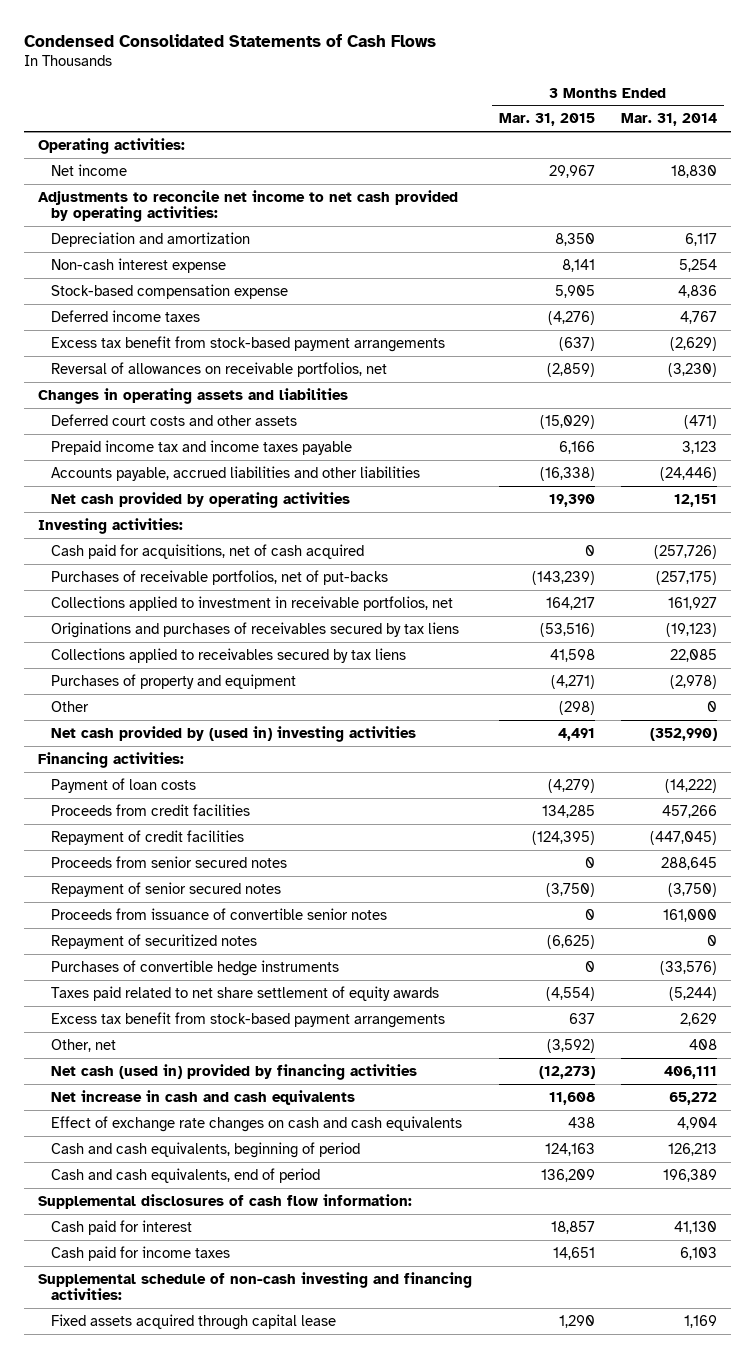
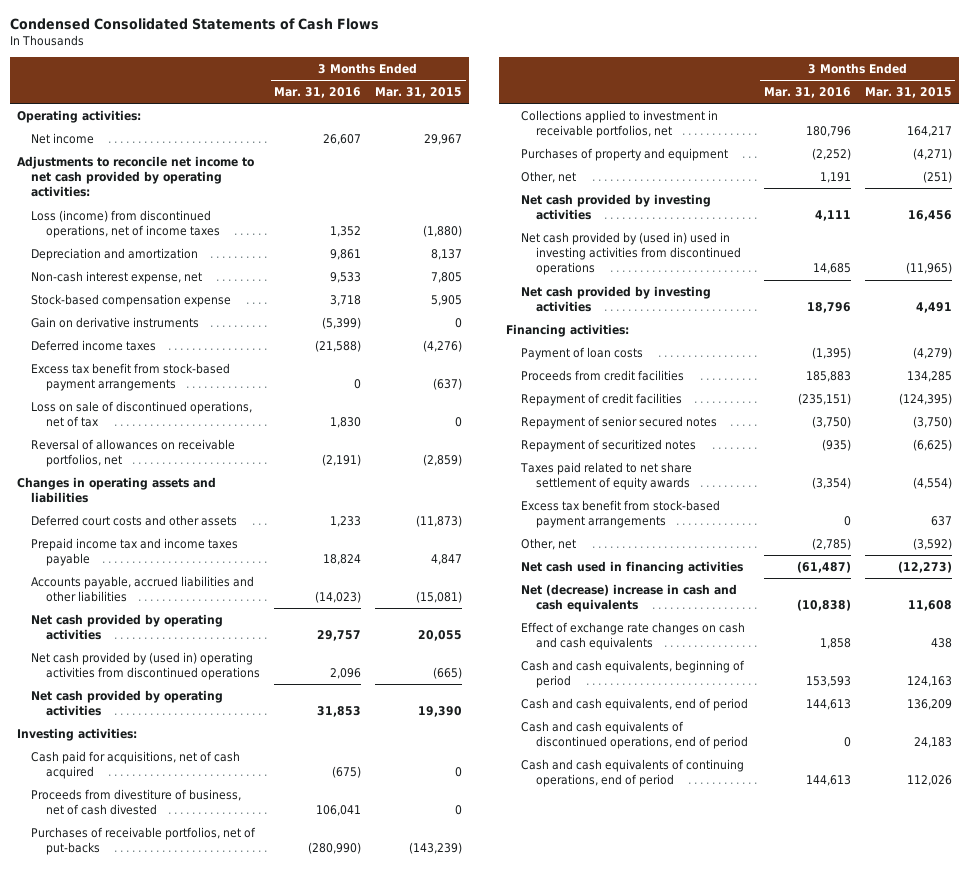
- | 3 Months Ended Mar. 31, 2015 | 3 Months Ended Mar. 31, 2014
+ | 3 Months Ended Mar. 31, 2016 | 3 Months Ended Mar. 31, 2015
- Depreciation and amortization | 8,350 | 6,117
- Non-cash interest expense | 8,141 | 5,254
+ Loss (income) from discontinued operations, net of income taxes | 1,352 | (1,880)
+ Depreciation and amortization | 9,861 | 8,137
+ Non-cash interest expense, net | 9,533 | 7,805
+ Gain on derivative instruments | (5,399) | 0
+ Loss on sale of discontinued operations, net of tax | 1,830 | 0
- Deferred court costs and other assets | (15,029) | (471)
- Prepaid income tax and income taxes payable | 6,166 | 3,123
- Accounts payable, accrued liabilities and other liabilities | (16,338) | (24,446)
+ Deferred court costs and other assets | 1,233 | (11,873)
+ Prepaid income tax and income taxes payable | 18,824 | 4,847
+ Accounts payable, accrued liabilities and other liabilities | (14,023) | (15,081)
+ Net cash provided by operating activities | 29,757 | 20,055
+ Net cash provided by (used in) operating activities from discontinued operations | 2,096 | (665)
+ Proceeds from divestiture of business, net of cash divested | 106,041 | 0
- Originations and purchases of receivables secured by tax liens | (53,516) | (19,123)
- Collections applied to receivables secured by tax liens | 41,598 | 22,085
- Other | (298) | 0
- Net cash provided by (used in) investing activities | 4,491 | (352,990)
+ Other, net | 1,191 | (251)
+ Net cash provided by investing activities | 4,111 | 16,456
+ Net cash provided by (used in) used in investing activities from discontinued operations | 14,685 | (11,965)
+ Net cash provided by investing activities | 18,796 | 4,491
- Proceeds from senior secured notes | 0 | 288,645
- Proceeds from issuance of convertible senior notes | 0 | 161,000
- Purchases of convertible hedge instruments | 0 | (33,576)
- Net cash (used in) provided by financing activities | (12,273) | 406,111
- Net increase in cash and cash equivalents | 11,608 | 65,272
+ Net cash used in financing activities | (61,487) | (12,273)
+ Net (decrease) increase in cash and cash equivalents | (10,838) | 11,608
- Supplemental disclosures of cash flow information:
- Cash paid for interest | 18,857 | 41,130
- Cash paid for income taxes | 14,651 | 6,103
- Supplemental schedule of non-cash investing and financing activities:
- Fixed assets acquired through capital lease | 1,290 | 1,169
+ Cash and cash equivalents of discontinued operations, end of period | 0 | 24,183
+ Cash and cash equivalents of continuing operations, end of period | 144,613 | 112,026

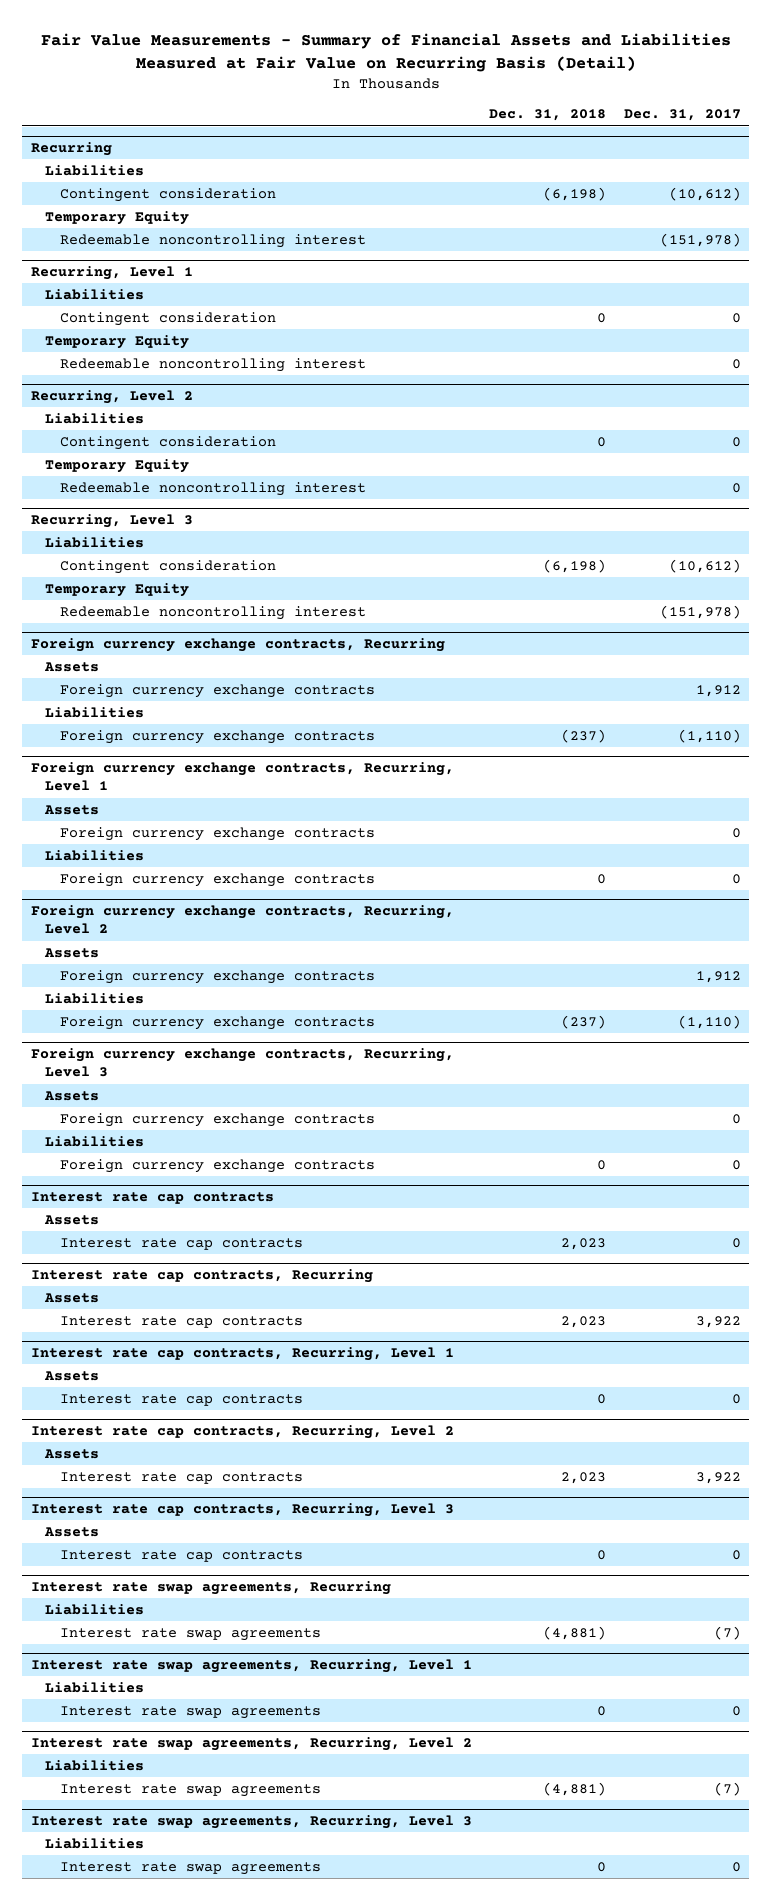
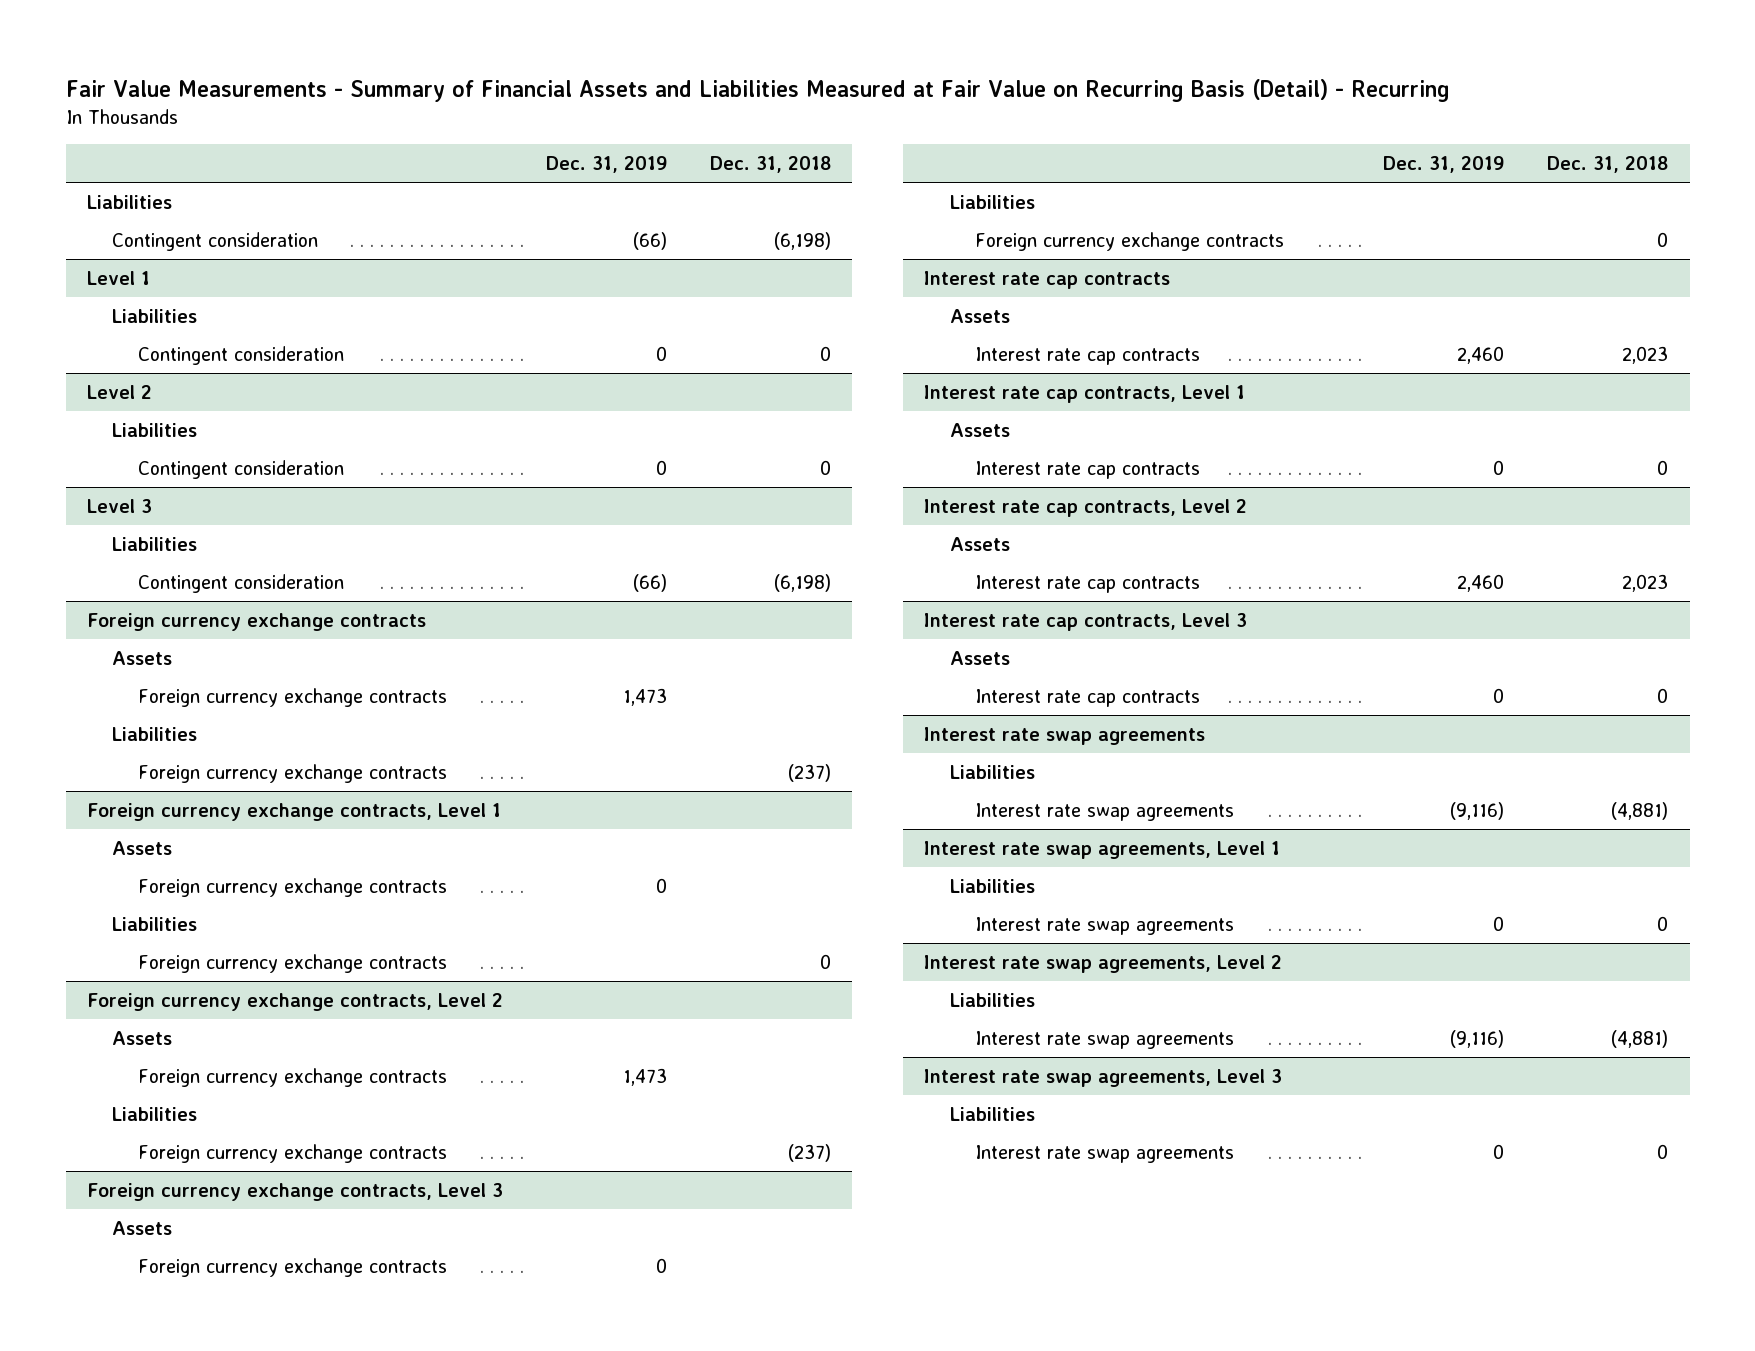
- Fair Value Measurements - Summary of Financial Assets and Liabilities Measured at Fair Value on Recurring Basis (Detail)
+ Fair Value Measurements - Summary of Financial Assets and Liabilities Measured at Fair Value on Recurring Basis (Detail) - Recurring
- | Dec. 31, 2018 | Dec. 31, 2017
+ | Dec. 31, 2019 | Dec. 31, 2018
- Recurring
- Temporary Equity
- Redeemable noncontrolling interest | | (151,978)
- Recurring, Level 1
+ Level 1
- Temporary Equity
- Redeemable noncontrolling interest | | 0
- Recurring, Level 2
+ Level 2
- Temporary Equity
- Redeemable noncontrolling interest | | 0
- Recurring, Level 3
+ Level 3
- Temporary Equity
- Redeemable noncontrolling interest | | (151,978)
- Foreign currency exchange contracts, Recurring
+ Foreign currency exchange contracts
- Foreign currency exchange contracts, Recurring, Level 1
+ Foreign currency exchange contracts, Level 1
- Foreign currency exchange contracts, Recurring, Level 2
+ Foreign currency exchange contracts, Level 2
- Foreign currency exchange contracts, Recurring, Level 3
+ Foreign currency exchange contracts, Level 3
- Interest rate cap contracts, Recurring
- Assets
- Interest rate cap contracts | 2,023 | 3,922
- Interest rate cap contracts, Recurring, Level 1
+ Interest rate cap contracts, Level 1
- Interest rate cap contracts, Recurring, Level 2
+ Interest rate cap contracts, Level 2
- Interest rate cap contracts, Recurring, Level 3
+ Interest rate cap contracts, Level 3
- Interest rate swap agreements, Recurring
+ Interest rate swap agreements
- Interest rate swap agreements, Recurring, Level 1
+ Interest rate swap agreements, Level 1
- Interest rate swap agreements, Recurring, Level 2
+ Interest rate swap agreements, Level 2
- Interest rate swap agreements, Recurring, Level 3
+ Interest rate swap agreements, Level 3

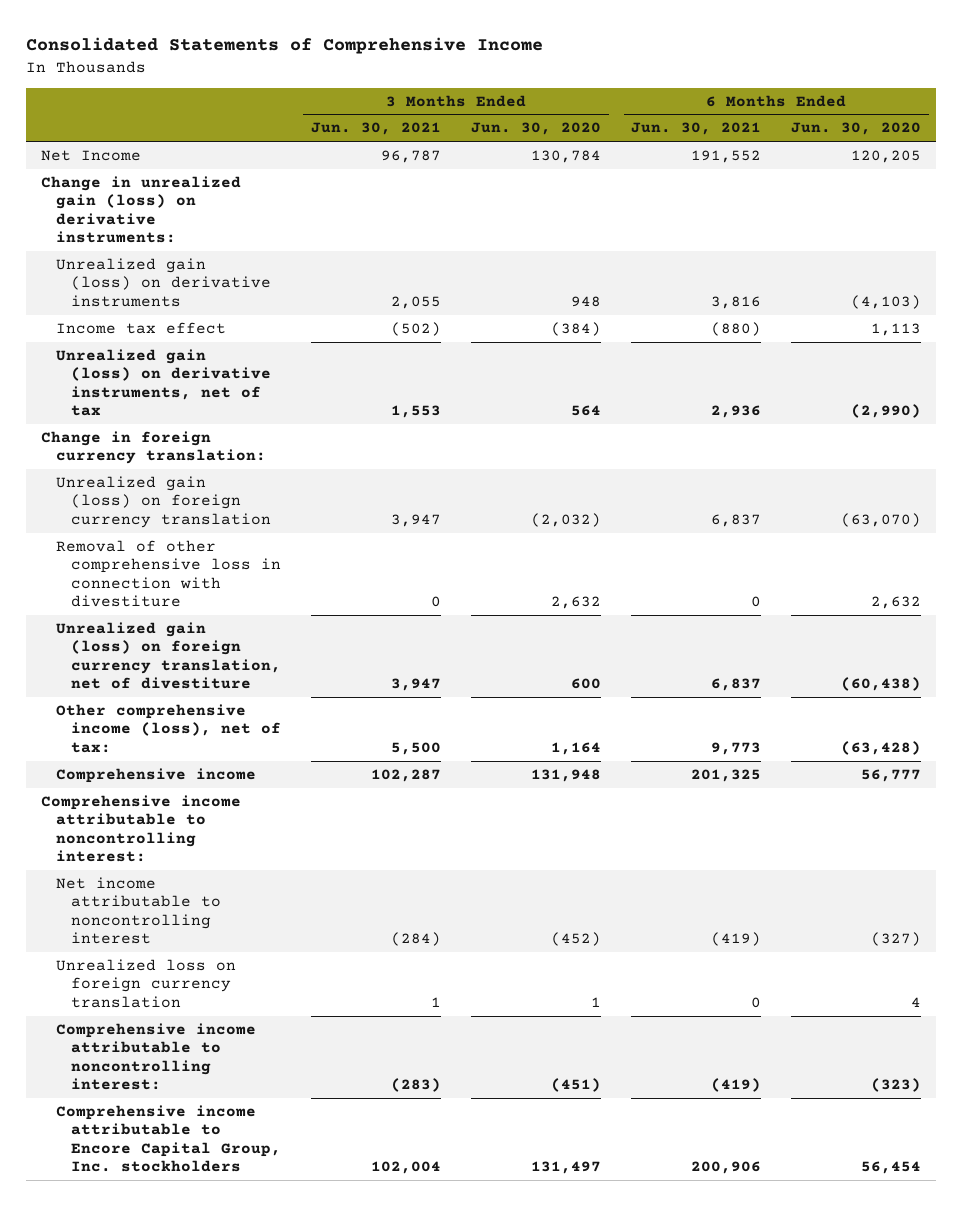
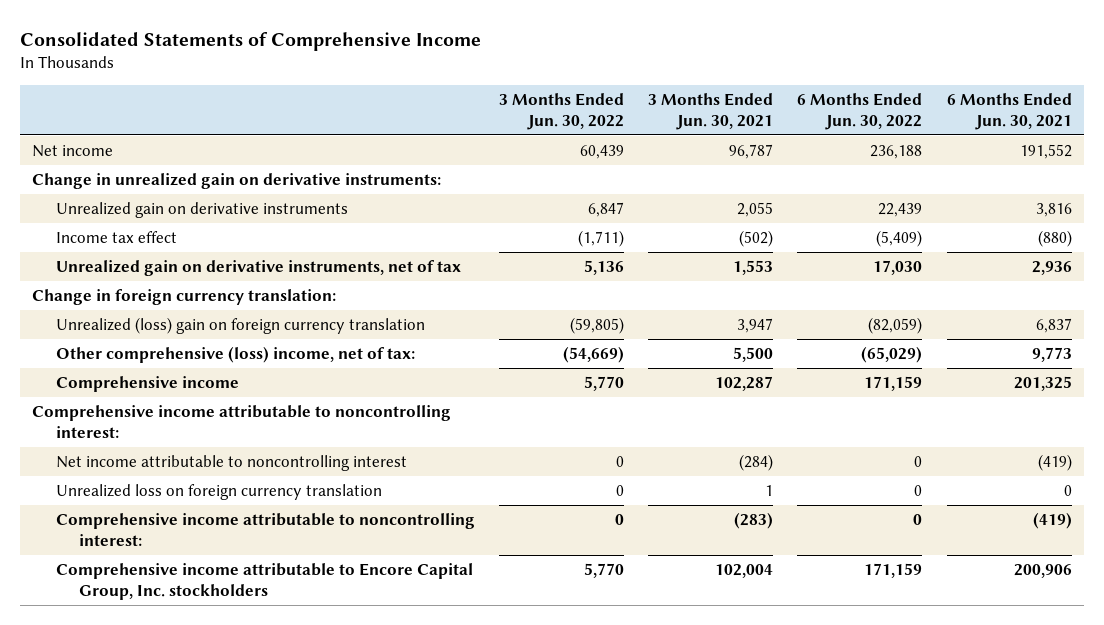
- | 3 Months Ended Jun. 30, 2021 | 3 Months Ended Jun. 30, 2020 | 6 Months Ended Jun. 30, 2021 | 6 Months Ended Jun. 30, 2020
+ | 3 Months Ended Jun. 30, 2022 | 3 Months Ended Jun. 30, 2021 | 6 Months Ended Jun. 30, 2022 | 6 Months Ended Jun. 30, 2021
- Net Income | 96,787 | 130,784 | 191,552 | 120,205
- Change in unrealized gain (loss) on derivative instruments:
- Unrealized gain (loss) on derivative instruments | 2,055 | 948 | 3,816 | (4,103)
+ Net income | 60,439 | 96,787 | 236,188 | 191,552
+ Change in unrealized gain on derivative instruments:
+ Unrealized gain on derivative instruments | 6,847 | 2,055 | 22,439 | 3,816
- Unrealized gain (loss) on derivative instruments, net of tax | 1,553 | 564 | 2,936 | (2,990)
+ Unrealized gain on derivative instruments, net of tax | 5,136 | 1,553 | 17,030 | 2,936
- Unrealized gain (loss) on foreign currency translation | 3,947 | (2,032) | 6,837 | (63,070)
- Removal of other comprehensive loss in connection with divestiture | 0 | 2,632 | 0 | 2,632
- Unrealized gain (loss) on foreign currency translation, net of divestiture | 3,947 | 600 | 6,837 | (60,438)
- Other comprehensive income (loss), net of tax: | 5,500 | 1,164 | 9,773 | (63,428)
+ Unrealized (loss) gain on foreign currency translation | (59,805) | 3,947 | (82,059) | 6,837
+ Other comprehensive (loss) income, net of tax: | (54,669) | 5,500 | (65,029) | 9,773

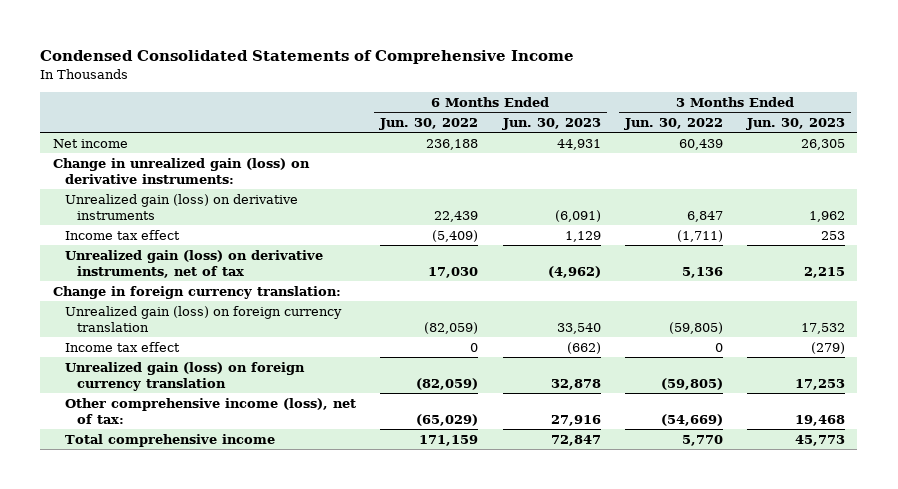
- Consolidated Statements of Comprehensive Income
+ Condensed Consolidated Statements of Comprehensive Income
- | 3 Months Ended Jun. 30, 2022 | 3 Months Ended Jun. 30, 2021 | 6 Months Ended Jun. 30, 2022 | 6 Months Ended Jun. 30, 2021
+ | 6 Months Ended Jun. 30, 2022 | 6 Months Ended Jun. 30, 2023 | 3 Months Ended Jun. 30, 2022 | 3 Months Ended Jun. 30, 2023
- Change in unrealized gain on derivative instruments:
- Unrealized gain on derivative instruments | 6,847 | 2,055 | 22,439 | 3,816
+ Change in unrealized gain (loss) on derivative instruments:
+ Unrealized gain (loss) on derivative instruments | 22,439 | (6,091) | 6,847 | 1,962
- Unrealized gain on derivative instruments, net of tax | 5,136 | 1,553 | 17,030 | 2,936
+ Unrealized gain (loss) on derivative instruments, net of tax | 17,030 | (4,962) | 5,136 | 2,215
- Unrealized (loss) gain on foreign currency translation | (59,805) | 3,947 | (82,059) | 6,837
- Other comprehensive (loss) income, net of tax: | (54,669) | 5,500 | (65,029) | 9,773
- Comprehensive income | 5,770 | 102,287 | 171,159 | 201,325
- Comprehensive income attributable to noncontrolling interest:
- Net income attributable to noncontrolling interest | 0 | (284) | 0 | (419)
- Unrealized loss on foreign currency translation | 0 | 1 | 0 | 0
- Comprehensive income attributable to noncontrolling interest: | 0 | (283) | 0 | (419)
- Comprehensive income attributable to Encore Capital Group, Inc. stockholders | 5,770 | 102,004 | 171,159 | 200,906
+ Unrealized gain (loss) on foreign currency translation | (82,059) | 33,540 | (59,805) | 17,532
+ Income tax effect | 0 | (662) | 0 | (279)
+ Unrealized gain (loss) on foreign currency translation | (82,059) | 32,878 | (59,805) | 17,253
+ Other comprehensive income (loss), net of tax: | (65,029) | 27,916 | (54,669) | 19,468
+ Total comprehensive income | 171,159 | 72,847 | 5,770 | 45,773

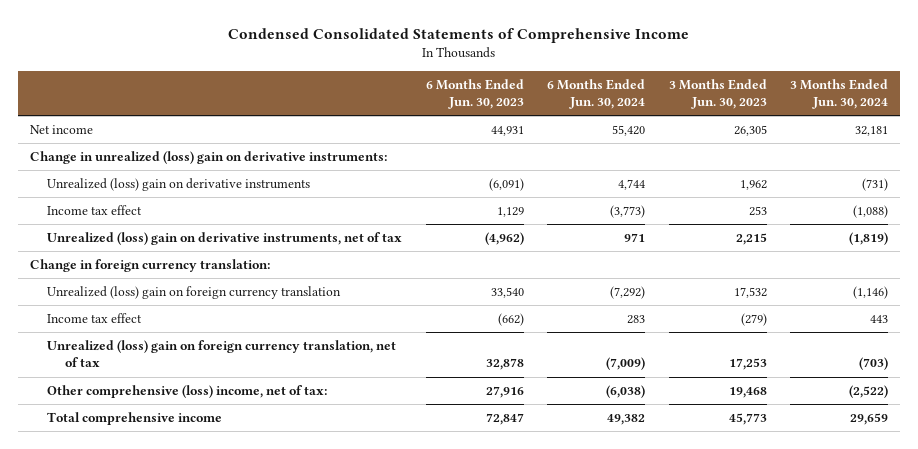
- | 6 Months Ended Jun. 30, 2022 | 6 Months Ended Jun. 30, 2023 | 3 Months Ended Jun. 30, 2022 | 3 Months Ended Jun. 30, 2023
+ | 6 Months Ended Jun. 30, 2023 | 6 Months Ended Jun. 30, 2024 | 3 Months Ended Jun. 30, 2023 | 3 Months Ended Jun. 30, 2024
- Change in unrealized gain (loss) on derivative instruments:
- Unrealized gain (loss) on derivative instruments | 22,439 | (6,091) | 6,847 | 1,962
+ Change in unrealized (loss) gain on derivative instruments:
+ Unrealized (loss) gain on derivative instruments | (6,091) | 4,744 | 1,962 | (731)
- Unrealized gain (loss) on derivative instruments, net of tax | 17,030 | (4,962) | 5,136 | 2,215
+ Unrealized (loss) gain on derivative instruments, net of tax | (4,962) | 971 | 2,215 | (1,819)
- Unrealized gain (loss) on foreign currency translation | (82,059) | 33,540 | (59,805) | 17,532
+ Unrealized (loss) gain on foreign currency translation | 33,540 | (7,292) | 17,532 | (1,146)
- Unrealized gain (loss) on foreign currency translation | (82,059) | 32,878 | (59,805) | 17,253
- Other comprehensive income (loss), net of tax: | (65,029) | 27,916 | (54,669) | 19,468
+ Unrealized (loss) gain on foreign currency translation, net of tax | 32,878 | (7,009) | 17,253 | (703)
+ Other comprehensive (loss) income, net of tax: | 27,916 | (6,038) | 19,468 | (2,522)

